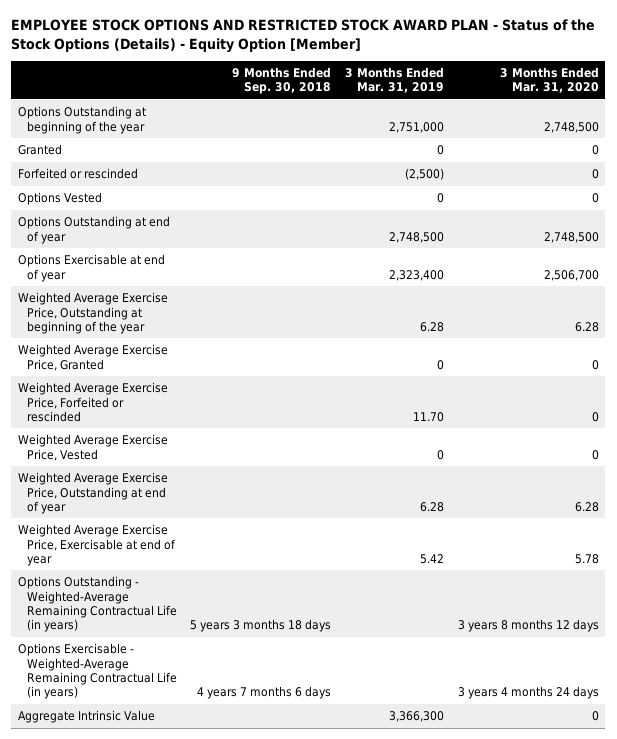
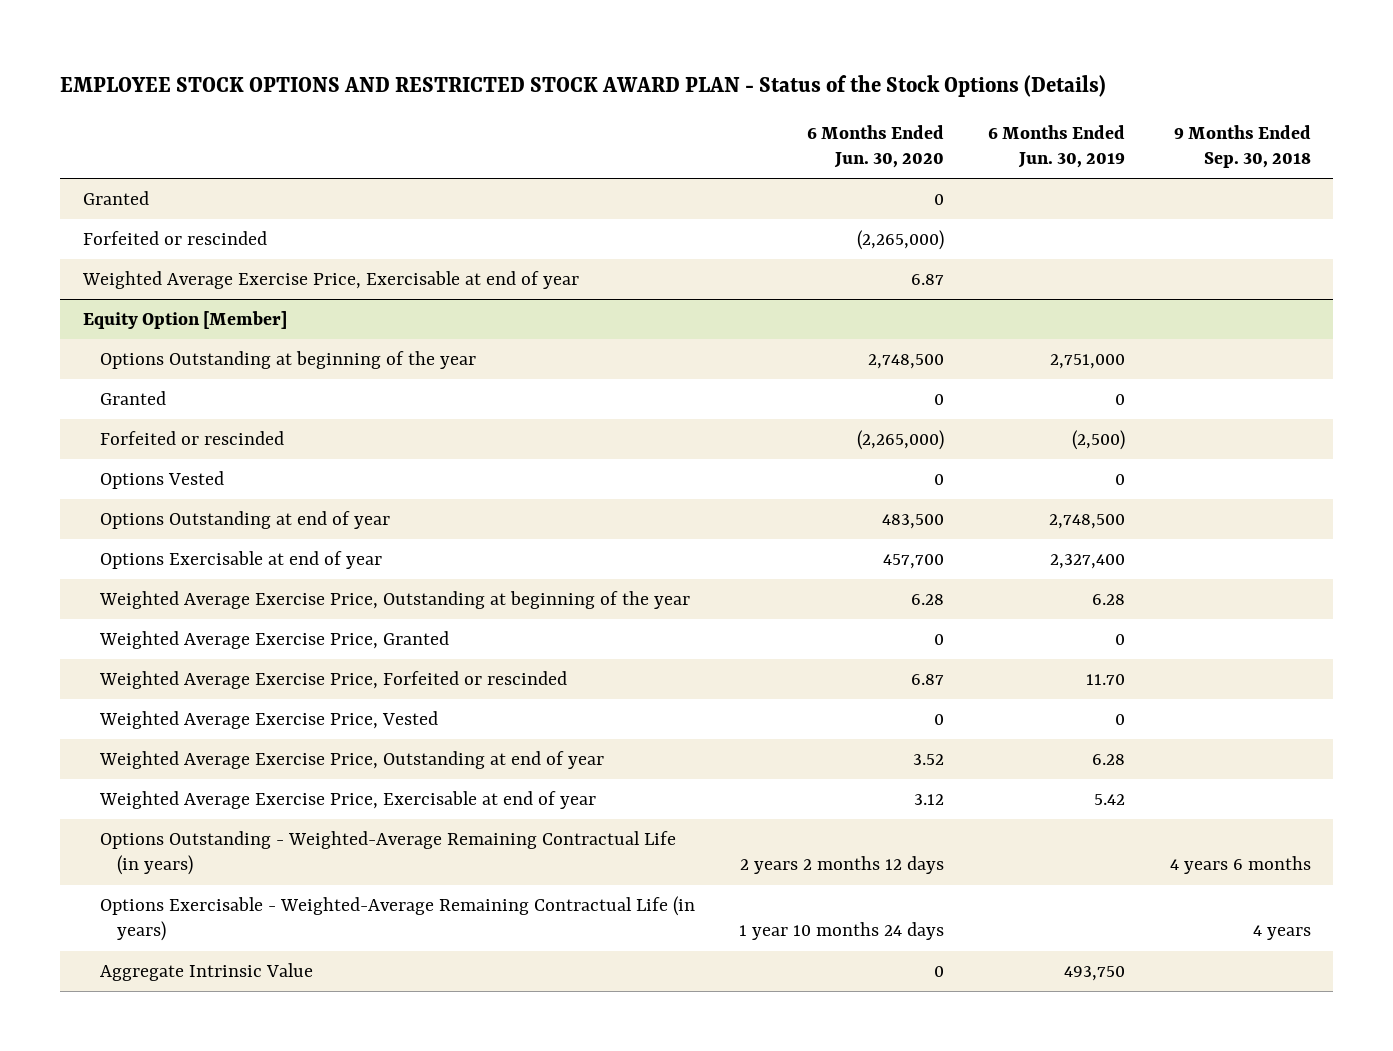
- EMPLOYEE STOCK OPTIONS AND RESTRICTED STOCK AWARD PLAN - Status of the Stock Options (Details) - Equity Option [Member]
+ EMPLOYEE STOCK OPTIONS AND RESTRICTED STOCK AWARD PLAN - Status of the Stock Options (Details)
- | 9 Months Ended Sep. 30, 2018 | 3 Months Ended Mar. 31, 2019 | 3 Months Ended Mar. 31, 2020
+ | 6 Months Ended Jun. 30, 2020 | 6 Months Ended Jun. 30, 2019 | 9 Months Ended Sep. 30, 2018
- Options Outstanding at beginning of the year | | 2,751,000 | 2,748,500
- Options Vested | | 0 | 0
- Options Outstanding at end of year | | 2,748,500 | 2,748,500
- Options Exercisable at end of year | | 2,323,400 | 2,506,700
- Weighted Average Exercise Price, Outstanding at beginning of the year | | 6.28 | 6.28
- Weighted Average Exercise Price, Granted | | 0 | 0
- Weighted Average Exercise Price, Forfeited or rescinded | | 11.70 | 0
- Weighted Average Exercise Price, Vested | | 0 | 0
- Weighted Average Exercise Price, Outstanding at end of year | | 6.28 | 6.28
- Options Outstanding - Weighted-Average Remaining Contractual Life (in years) | 5 years 3 months 18 days | | 3 years 8 months 12 days
- Options Exercisable - Weighted-Average Remaining Contractual Life (in years) | 4 years 7 months 6 days | | 3 years 4 months 24 days
- Aggregate Intrinsic Value | | 3,366,300 | 0
+ Equity Option [Member]
+ Options Outstanding at beginning of the year | 2,748,500 | 2,751,000 |
+ Granted | 0 | 0 |
+ Forfeited or rescinded | (2,265,000) | (2,500) |
+ Options Vested | 0 | 0 |
+ Options Outstanding at end of year | 483,500 | 2,748,500 |
+ Options Exercisable at end of year | 457,700 | 2,327,400 |
+ Weighted Average Exercise Price, Outstanding at beginning of the year | 6.28 | 6.28 |
+ Weighted Average Exercise Price, Granted | 0 | 0 |
+ Weighted Average Exercise Price, Forfeited or rescinded | 6.87 | 11.70 |
+ Weighted Average Exercise Price, Vested | 0 | 0 |
+ Weighted Average Exercise Price, Outstanding at end of year | 3.52 | 6.28 |
+ Weighted Average Exercise Price, Exercisable at end of year | 3.12 | 5.42 |
+ Options Outstanding - Weighted-Average Remaining Contractual Life (in years) | 2 years 2 months 12 days | | 4 years 6 months
+ Options Exercisable - Weighted-Average Remaining Contractual Life (in years) | 1 year 10 months 24 days | | 4 years
+ Aggregate Intrinsic Value | 0 | 493,750 |

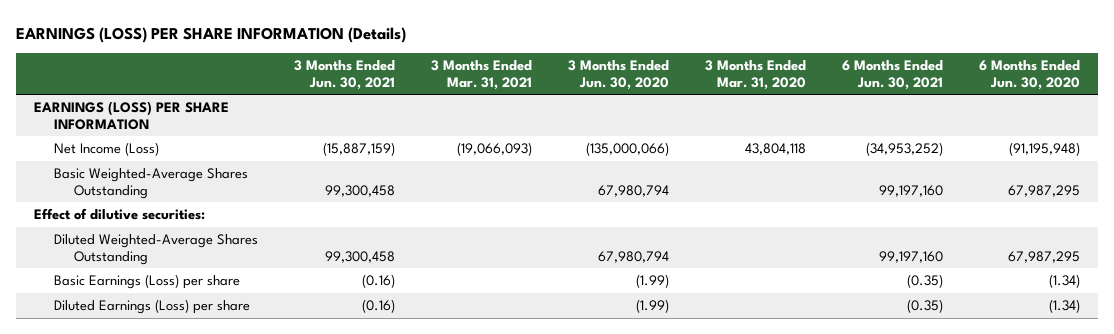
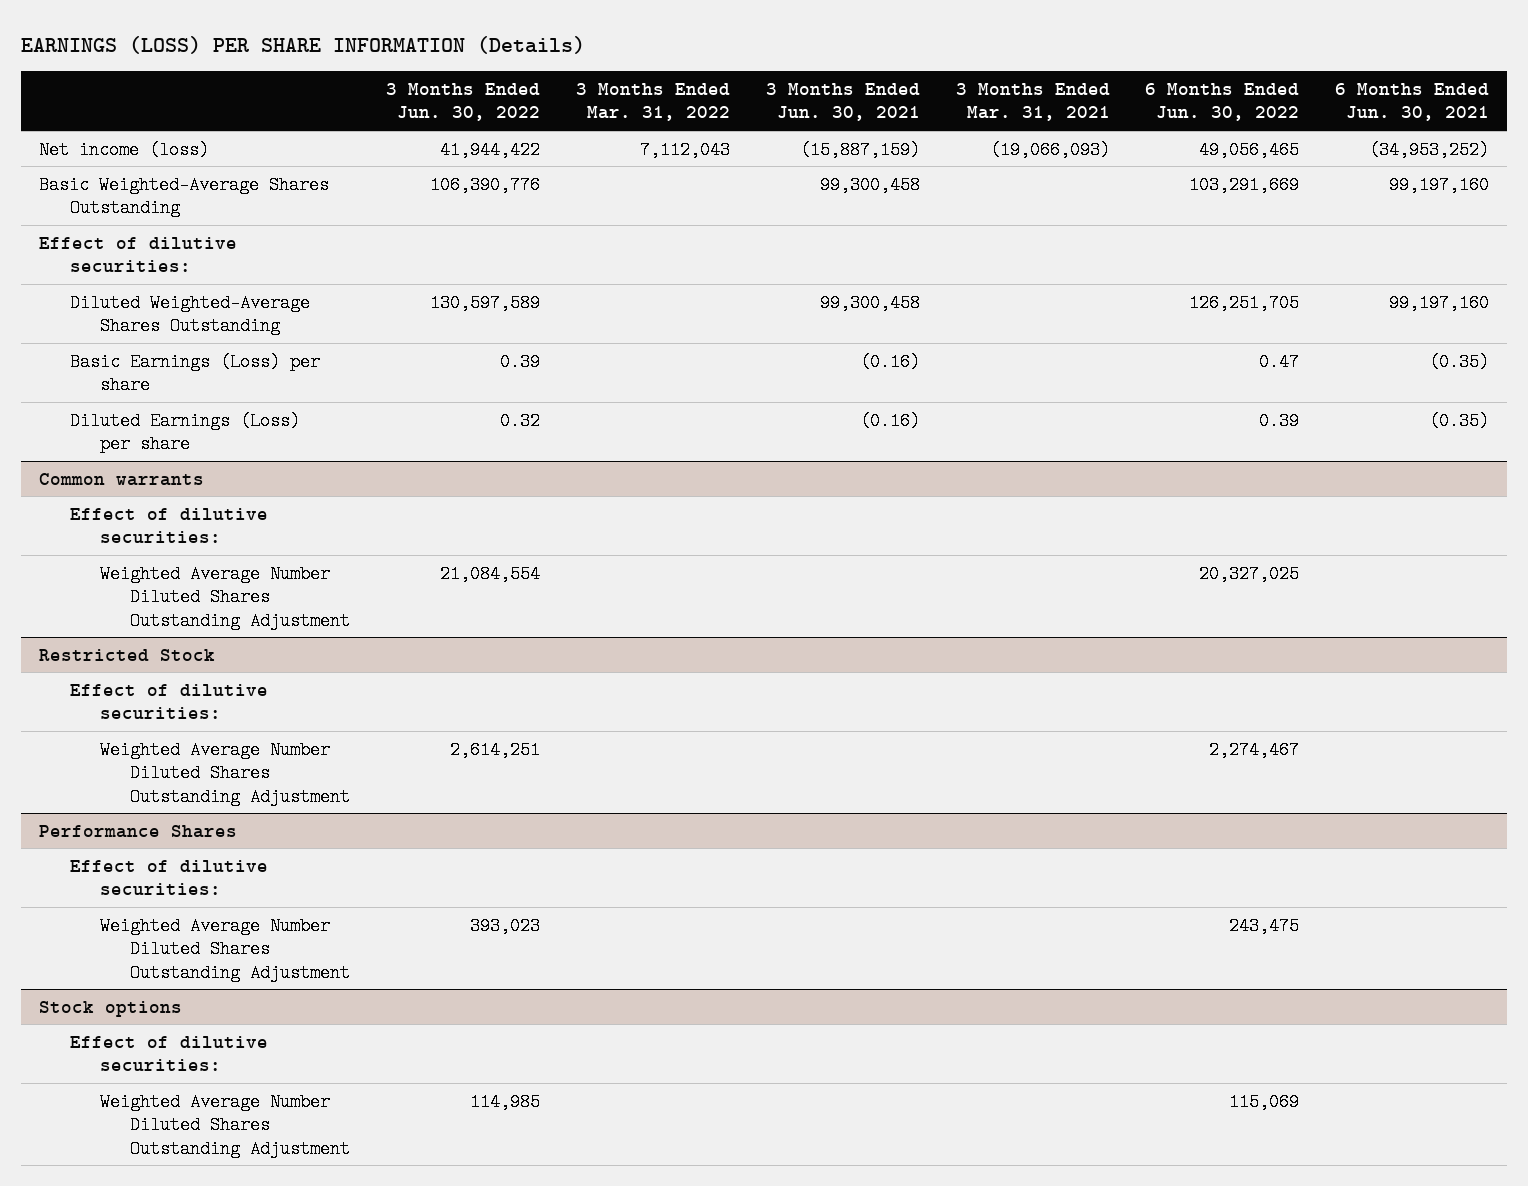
- | 3 Months Ended Jun. 30, 2021 | 3 Months Ended Mar. 31, 2021 | 3 Months Ended Jun. 30, 2020 | 3 Months Ended Mar. 31, 2020 | 6 Months Ended Jun. 30, 2021 | 6 Months Ended Jun. 30, 2020
+ | 3 Months Ended Jun. 30, 2022 | 3 Months Ended Mar. 31, 2022 | 3 Months Ended Jun. 30, 2021 | 3 Months Ended Mar. 31, 2021 | 6 Months Ended Jun. 30, 2022 | 6 Months Ended Jun. 30, 2021
- EARNINGS (LOSS) PER SHARE INFORMATION
- Net Income (Loss) | (15,887,159) | (19,066,093) | (135,000,066) | 43,804,118 | (34,953,252) | (91,195,948)
+ Net income (loss) | 41,944,422 | 7,112,043 | (15,887,159) | (19,066,093) | 49,056,465 | (34,953,252)
+ Common warrants
+ Effect of dilutive securities:
+ Weighted Average Number Diluted Shares Outstanding Adjustment | 21,084,554 | | | | 20,327,025 |
+ Restricted Stock
+ Effect of dilutive securities:
+ Weighted Average Number Diluted Shares Outstanding Adjustment | 2,614,251 | | | | 2,274,467 |
+ Performance Shares
+ Effect of dilutive securities:
+ Weighted Average Number Diluted Shares Outstanding Adjustment | 393,023 | | | | 243,475 |
+ Stock options
+ Effect of dilutive securities:
+ Weighted Average Number Diluted Shares Outstanding Adjustment | 114,985 | | | | 115,069 |

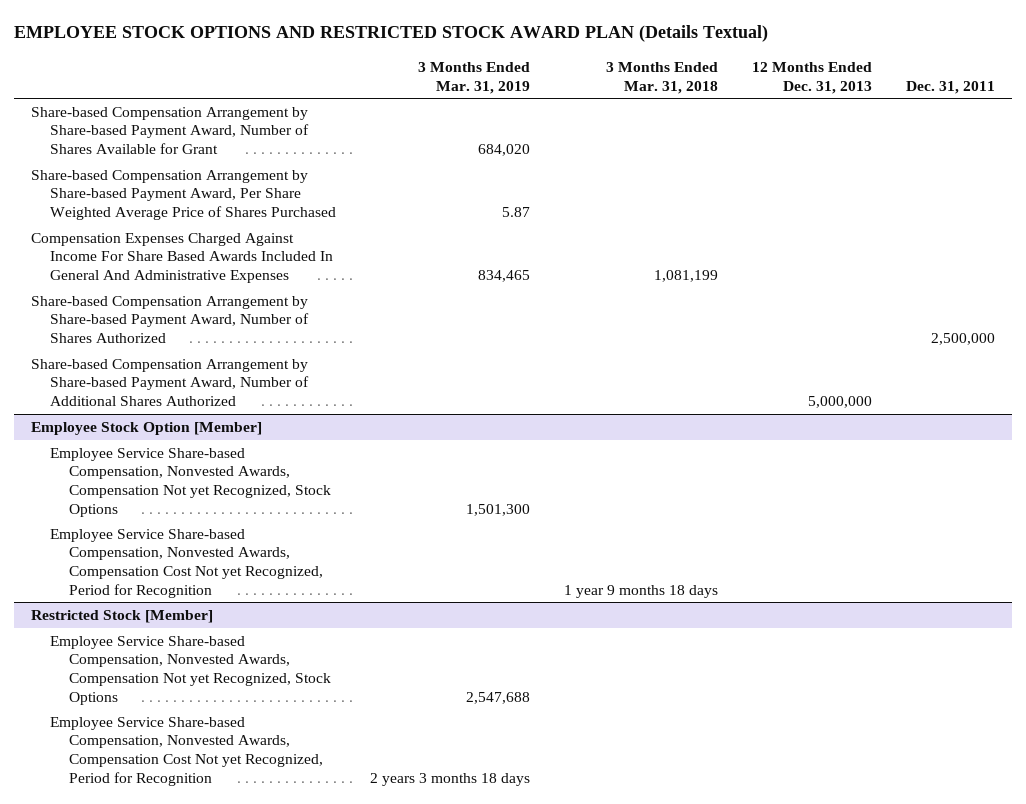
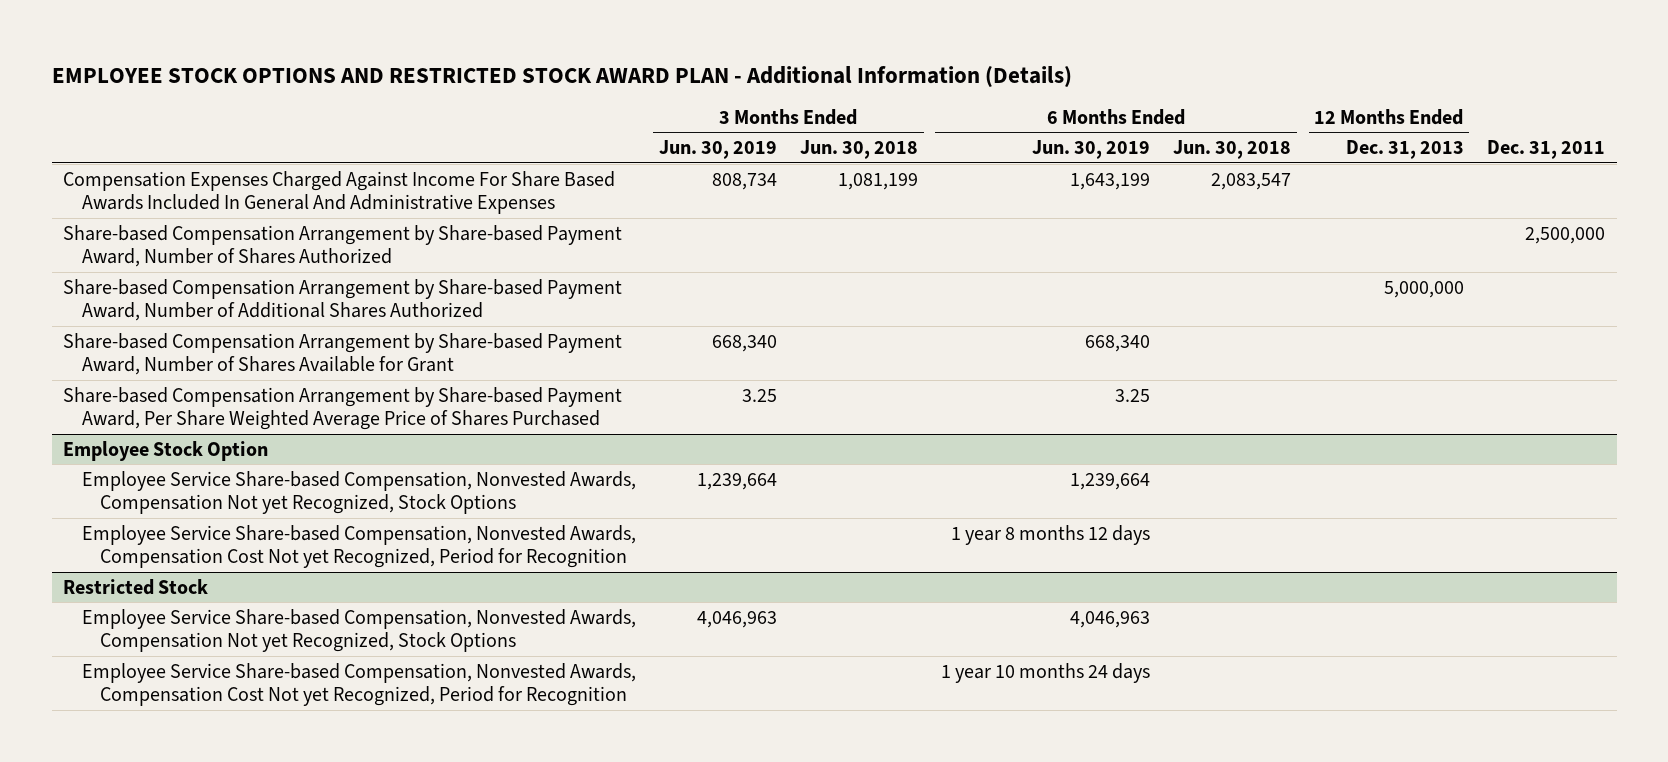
- EMPLOYEE STOCK OPTIONS AND RESTRICTED STOCK AWARD PLAN (Details Textual)
+ EMPLOYEE STOCK OPTIONS AND RESTRICTED STOCK AWARD PLAN - Additional Information (Details)
- | 3 Months Ended Mar. 31, 2019 | 3 Months Ended Mar. 31, 2018 | 12 Months Ended Dec. 31, 2013 | Dec. 31, 2011
+ | 3 Months Ended Jun. 30, 2019 | 3 Months Ended Jun. 30, 2018 | 6 Months Ended Jun. 30, 2019 | 6 Months Ended Jun. 30, 2018 | 12 Months Ended Dec. 31, 2013 | Dec. 31, 2011
- Employee Stock Option [Member]
moved down: Share-based Compensation Arrangement by Share-based Payment Award, Number of Shares Available for Grant | 668,340 | | 668,340 | | |
moved down: Share-based Compensation Arrangement by Share-based Payment Award, Per Share Weighted Average Price of Shares Purchased | 3.25 | | 3.25 | | |
+ Employee Stock Option
- Restricted Stock [Member]
+ Restricted Stock

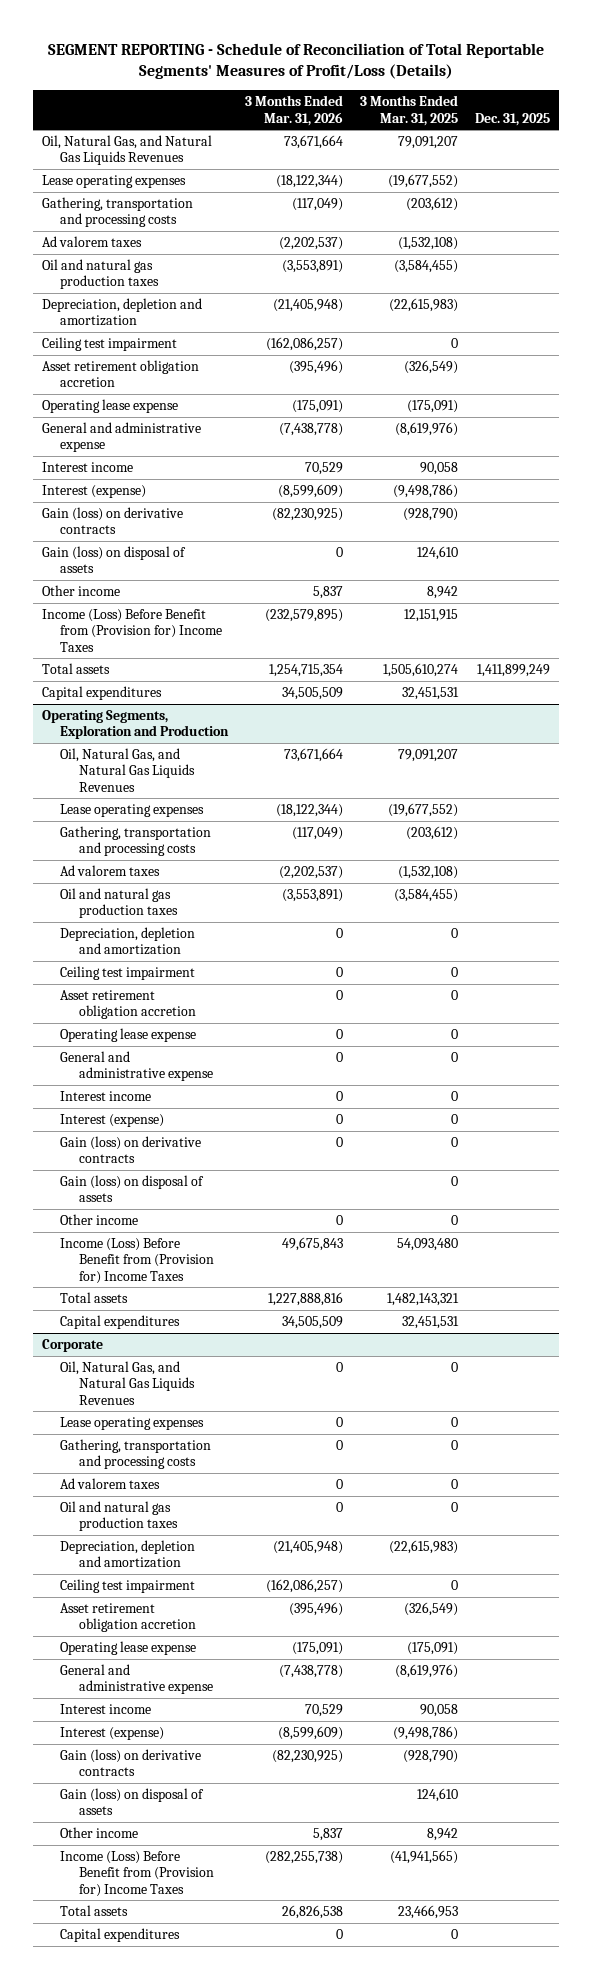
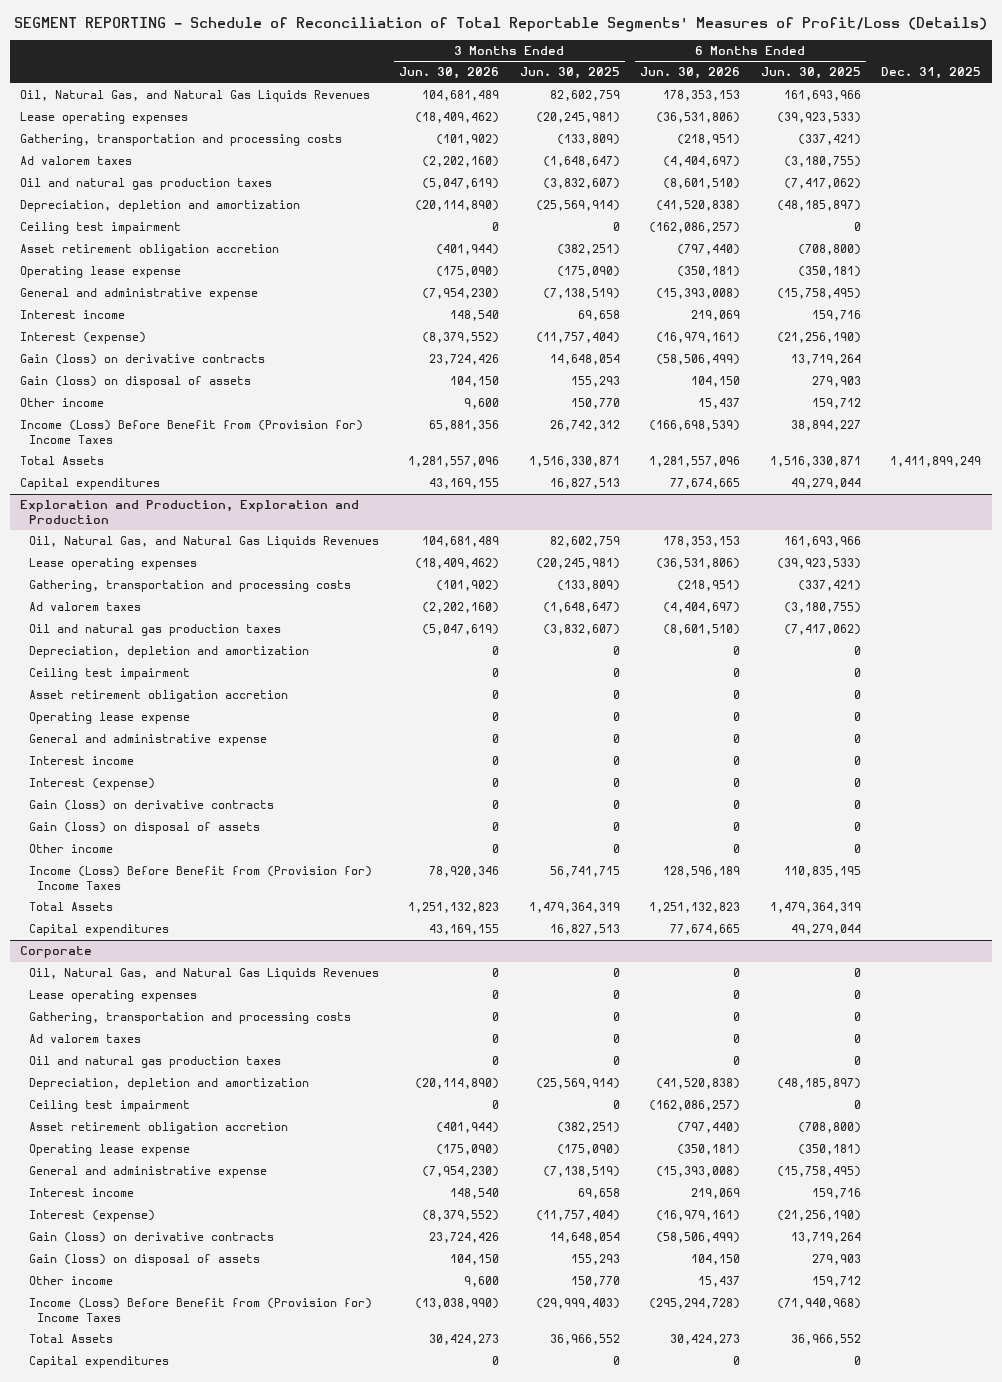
- | 3 Months Ended Mar. 31, 2026 | 3 Months Ended Mar. 31, 2025 | Dec. 31, 2025
+ | 3 Months Ended Jun. 30, 2026 | 3 Months Ended Jun. 30, 2025 | 6 Months Ended Jun. 30, 2026 | 6 Months Ended Jun. 30, 2025 | Dec. 31, 2025
- Total assets | 1,254,715,354 | 1,505,610,274 | 1,411,899,249
+ Total Assets | 1,281,557,096 | 1,516,330,871 | 1,281,557,096 | 1,516,330,871 | 1,411,899,249
- Operating Segments, Exploration and Production
+ Exploration and Production, Exploration and Production
- Total assets | 1,227,888,816 | 1,482,143,321 |
+ Total Assets | 1,251,132,823 | 1,479,364,319 | 1,251,132,823 | 1,479,364,319 |
@ Corporate
- Total assets | 26,826,538 | 23,466,953 |
+ Total Assets | 30,424,273 | 36,966,552 | 30,424,273 | 36,966,552 |

